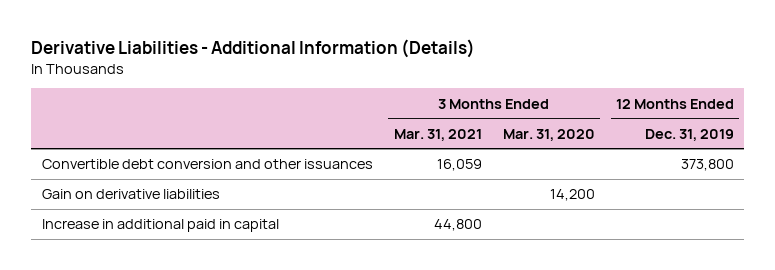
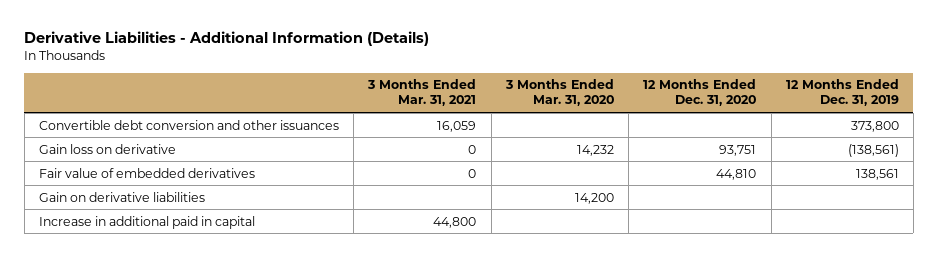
- | 3 Months Ended Mar. 31, 2021 | 3 Months Ended Mar. 31, 2020 | 12 Months Ended Dec. 31, 2019
+ | 3 Months Ended Mar. 31, 2021 | 3 Months Ended Mar. 31, 2020 | 12 Months Ended Dec. 31, 2020 | 12 Months Ended Dec. 31, 2019
+ Gain loss on derivative | 0 | 14,232 | 93,751 | (138,561)
+ Fair value of embedded derivatives | 0 | | 44,810 | 138,561

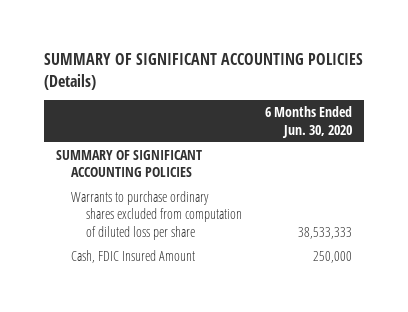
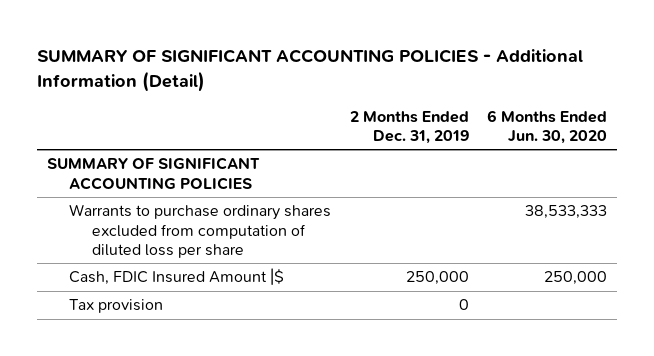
- SUMMARY OF SIGNIFICANT ACCOUNTING POLICIES (Details)
+ SUMMARY OF SIGNIFICANT ACCOUNTING POLICIES - Additional Information (Detail)
- | 6 Months Ended Jun. 30, 2020
+ | 2 Months Ended Dec. 31, 2019 | 6 Months Ended Jun. 30, 2020
- Cash, FDIC Insured Amount | 250,000
+ Cash, FDIC Insured Amount |$ | 250,000 | 250,000
+ Tax provision | 0 |

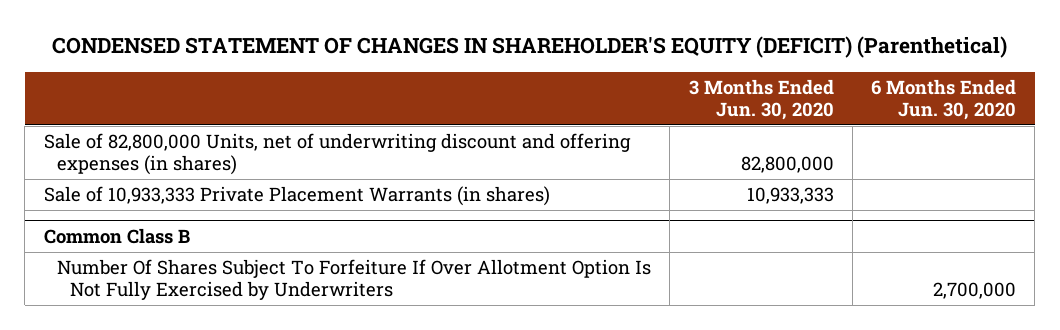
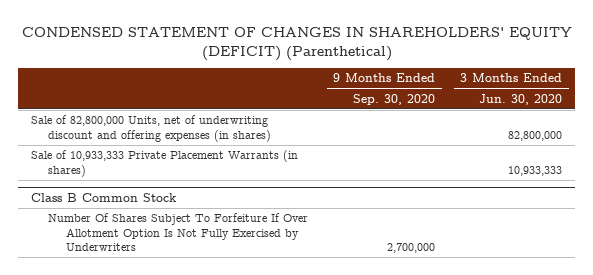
- CONDENSED STATEMENT OF CHANGES IN SHAREHOLDER'S EQUITY (DEFICIT) (Parenthetical)
+ CONDENSED STATEMENT OF CHANGES IN SHAREHOLDERS' EQUITY (DEFICIT) (Parenthetical)
- | 3 Months Ended Jun. 30, 2020 | 6 Months Ended Jun. 30, 2020
+ | 9 Months Ended Sep. 30, 2020 | 3 Months Ended Jun. 30, 2020
- Common Class B
+ Class B Common Stock

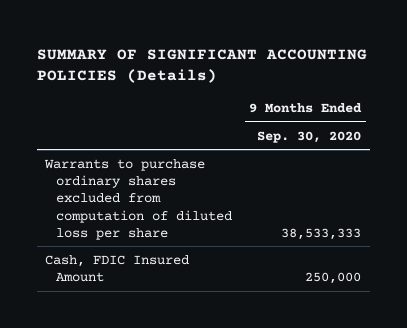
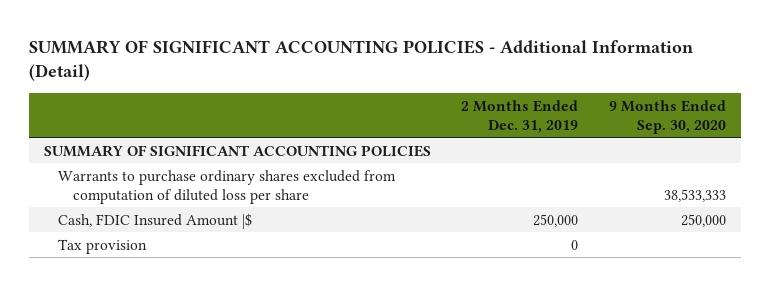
- SUMMARY OF SIGNIFICANT ACCOUNTING POLICIES (Details)
+ SUMMARY OF SIGNIFICANT ACCOUNTING POLICIES - Additional Information (Detail)
- | 9 Months Ended Sep. 30, 2020
+ | 2 Months Ended Dec. 31, 2019 | 9 Months Ended Sep. 30, 2020
+ SUMMARY OF SIGNIFICANT ACCOUNTING POLICIES
- Cash, FDIC Insured Amount | 250,000
+ Cash, FDIC Insured Amount |$ | 250,000 | 250,000
+ Tax provision | 0 |

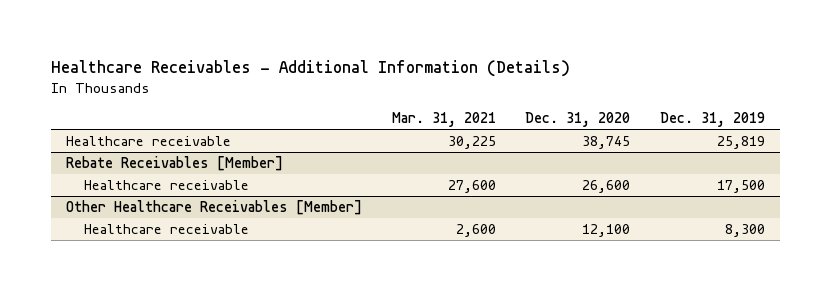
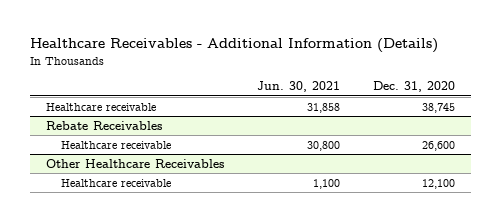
- | Mar. 31, 2021 | Dec. 31, 2020 | Dec. 31, 2019
+ | Jun. 30, 2021 | Dec. 31, 2020
- Rebate Receivables [Member]
+ Rebate Receivables
- Other Healthcare Receivables [Member]
+ Other Healthcare Receivables

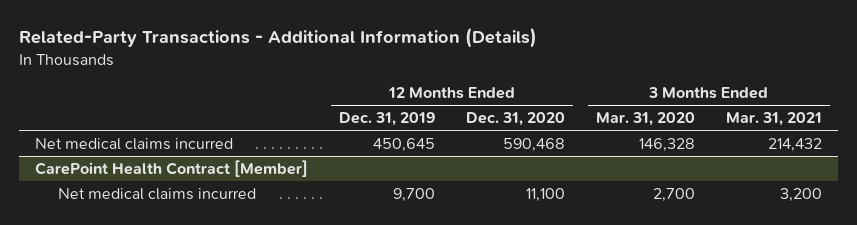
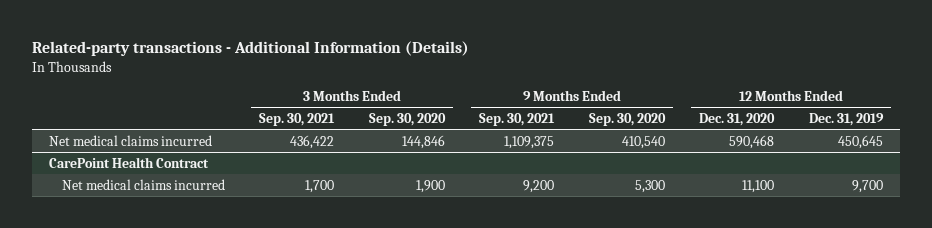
- Related-Party Transactions - Additional Information (Details)
+ Related-party transactions - Additional Information (Details)
- | 12 Months Ended Dec. 31, 2019 | 12 Months Ended Dec. 31, 2020 | 3 Months Ended Mar. 31, 2020 | 3 Months Ended Mar. 31, 2021
+ | 3 Months Ended Sep. 30, 2021 | 3 Months Ended Sep. 30, 2020 | 9 Months Ended Sep. 30, 2021 | 9 Months Ended Sep. 30, 2020 | 12 Months Ended Dec. 31, 2020 | 12 Months Ended Dec. 31, 2019
- CarePoint Health Contract [Member]
+ CarePoint Health Contract

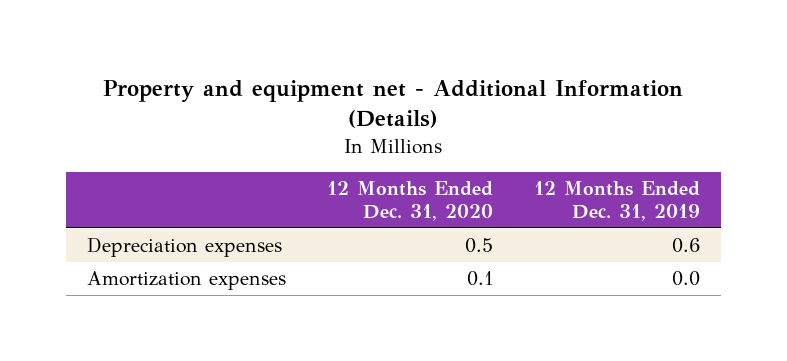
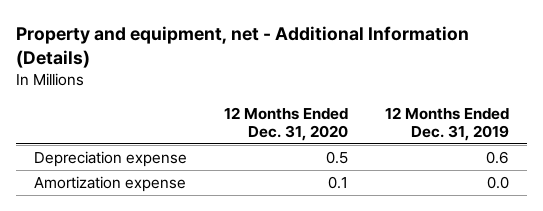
- Property and equipment net - Additional Information (Details)
+ Property and equipment, net - Additional Information (Details)
- Depreciation expenses | 0.5 | 0.6
- Amortization expenses | 0.1 | 0.0
+ Depreciation expense | 0.5 | 0.6
+ Amortization expense | 0.1 | 0.0

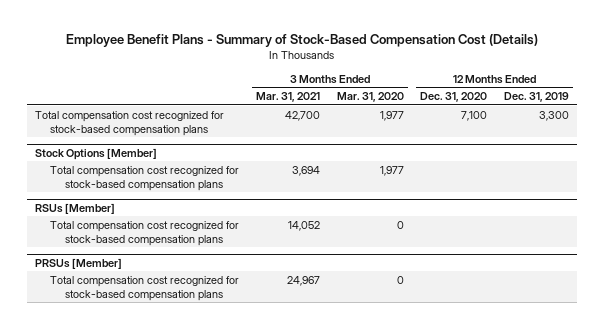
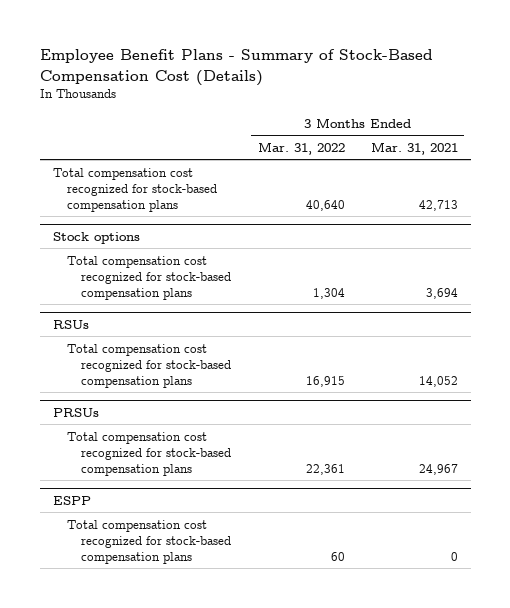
- | 3 Months Ended Mar. 31, 2021 | 3 Months Ended Mar. 31, 2020 | 12 Months Ended Dec. 31, 2020 | 12 Months Ended Dec. 31, 2019
+ | 3 Months Ended Mar. 31, 2022 | 3 Months Ended Mar. 31, 2021
- Total compensation cost recognized for stock-based compensation plans | 42,700 | 1,977 | 7,100 | 3,300
- Stock Options [Member]
+ Total compensation cost recognized for stock-based compensation plans | 40,640 | 42,713
+ Stock options
- RSUs [Member]
+ RSUs
- PRSUs [Member]
+ PRSUs
+ ESPP
+ Total compensation cost recognized for stock-based compensation plans | 60 | 0

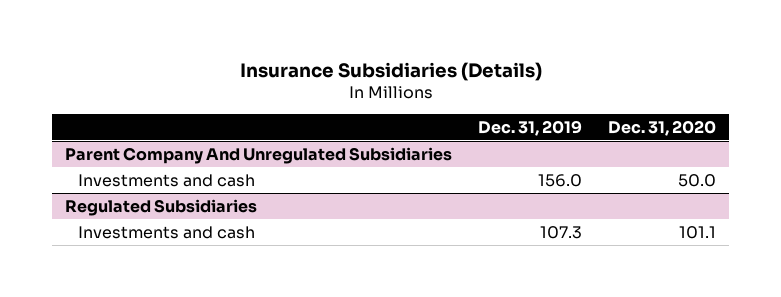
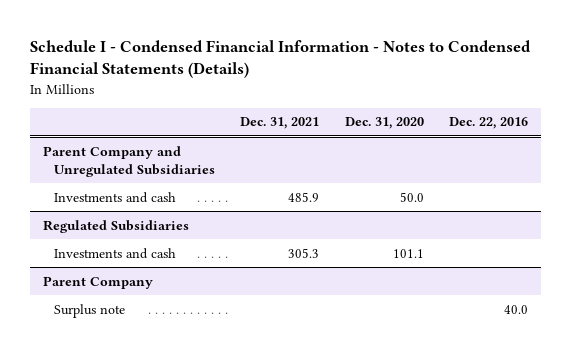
- Insurance Subsidiaries (Details)
+ Schedule I - Condensed Financial Information - Notes to Condensed Financial Statements (Details)
- | Dec. 31, 2019 | Dec. 31, 2020
+ | Dec. 31, 2021 | Dec. 31, 2020 | Dec. 22, 2016
- Parent Company And Unregulated Subsidiaries
+ Parent Company and Unregulated Subsidiaries
+ Parent Company
+ Surplus note | | | 40.0

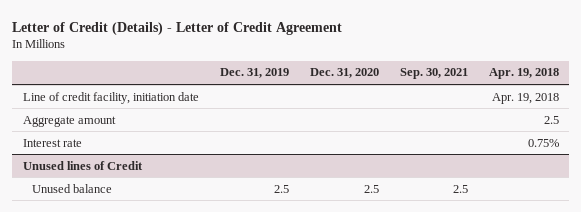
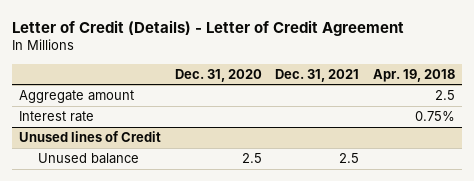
- | Dec. 31, 2019 | Dec. 31, 2020 | Sep. 30, 2021 | Apr. 19, 2018
+ | Dec. 31, 2020 | Dec. 31, 2021 | Apr. 19, 2018
- Line of credit facility, initiation date | | | | Apr. 19, 2018

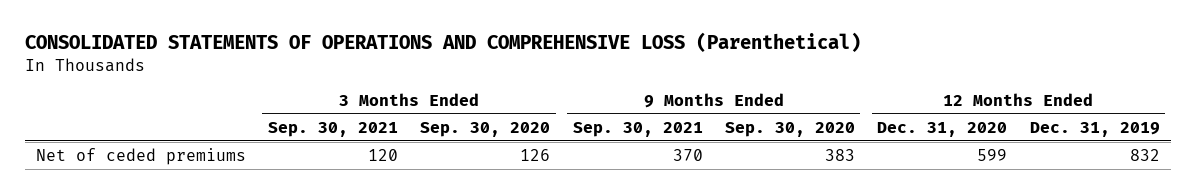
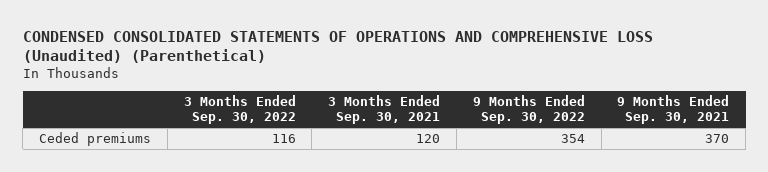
- CONSOLIDATED STATEMENTS OF OPERATIONS AND COMPREHENSIVE LOSS (Parenthetical)
+ CONDENSED CONSOLIDATED STATEMENTS OF OPERATIONS AND COMPREHENSIVE LOSS (Unaudited) (Parenthetical)
- | 3 Months Ended Sep. 30, 2021 | 3 Months Ended Sep. 30, 2020 | 9 Months Ended Sep. 30, 2021 | 9 Months Ended Sep. 30, 2020 | 12 Months Ended Dec. 31, 2020 | 12 Months Ended Dec. 31, 2019
+ | 3 Months Ended Sep. 30, 2022 | 3 Months Ended Sep. 30, 2021 | 9 Months Ended Sep. 30, 2022 | 9 Months Ended Sep. 30, 2021
- Net of ceded premiums | 120 | 126 | 370 | 383 | 599 | 832
+ Ceded premiums | 116 | 120 | 354 | 370

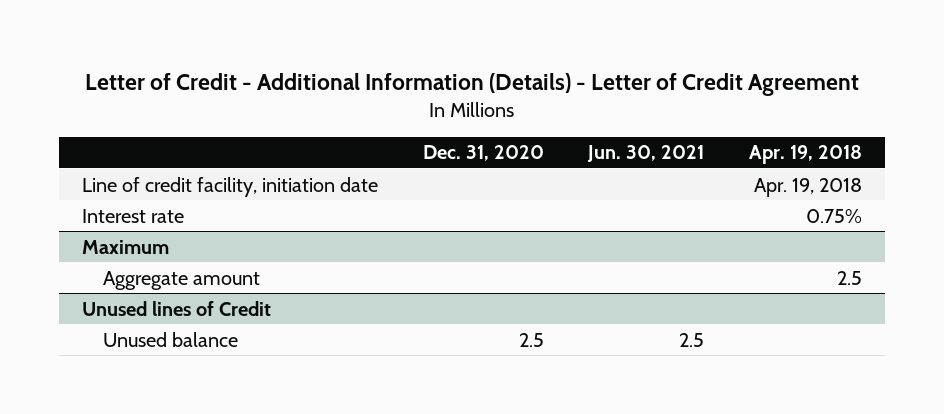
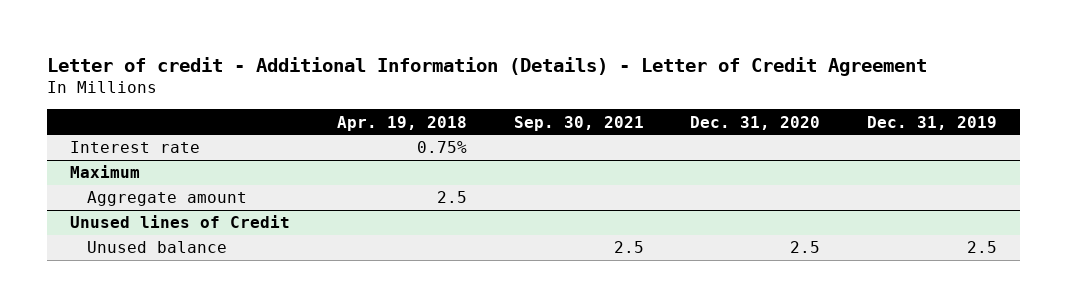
- Letter of Credit - Additional Information (Details) - Letter of Credit Agreement
+ Letter of credit - Additional Information (Details) - Letter of Credit Agreement
- | Dec. 31, 2020 | Jun. 30, 2021 | Apr. 19, 2018
+ | Apr. 19, 2018 | Sep. 30, 2021 | Dec. 31, 2020 | Dec. 31, 2019
- Line of credit facility, initiation date | | | Apr. 19, 2018

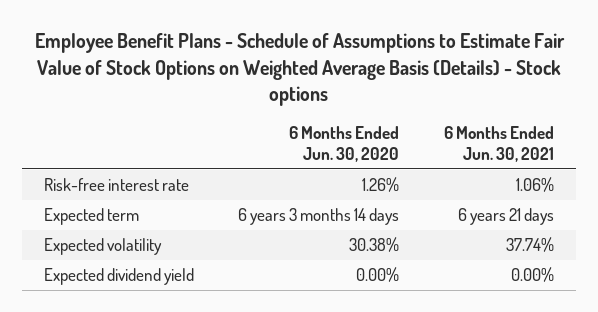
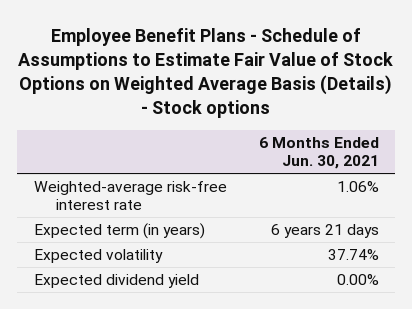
- | 6 Months Ended Jun. 30, 2020 | 6 Months Ended Jun. 30, 2021
+ | 6 Months Ended Jun. 30, 2021
- Risk-free interest rate | 1.26% | 1.06%
- Expected term | 6 years 3 months 14 days | 6 years 21 days
+ Weighted-average risk-free interest rate | 1.06%
+ Expected term (in years) | 6 years 21 days

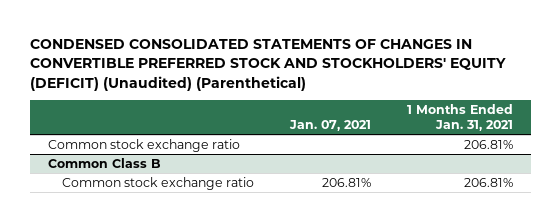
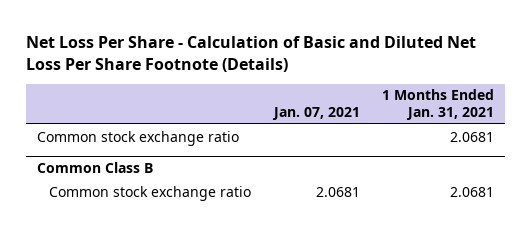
- CONDENSED CONSOLIDATED STATEMENTS OF CHANGES IN CONVERTIBLE PREFERRED STOCK AND STOCKHOLDERS' EQUITY (DEFICIT) (Unaudited) (Parenthetical)
+ Net Loss Per Share - Calculation of Basic and Diluted Net Loss Per Share Footnote (Details)
- Common stock exchange ratio | | 206.81%
+ Common stock exchange ratio | | 2.0681
@ Common Class B
- Common stock exchange ratio | 206.81% | 206.81%
+ Common stock exchange ratio | 2.0681 | 2.0681

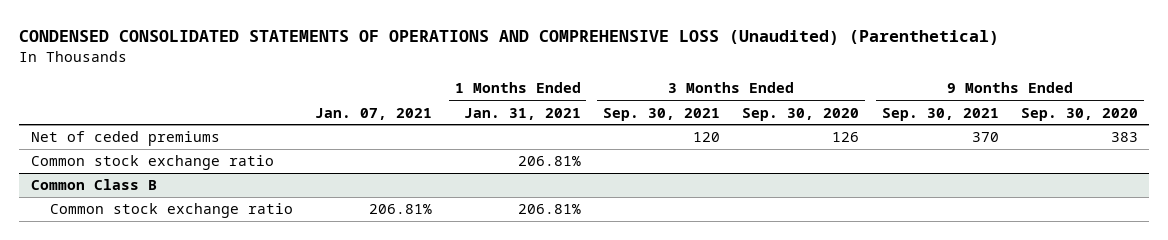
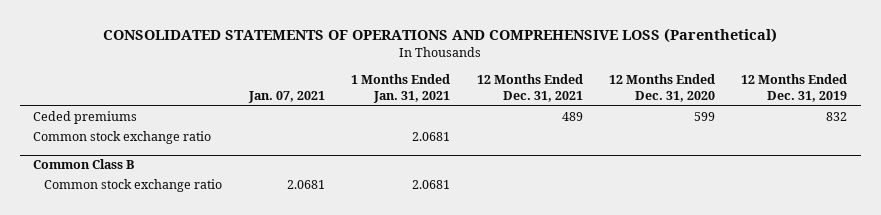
- CONDENSED CONSOLIDATED STATEMENTS OF OPERATIONS AND COMPREHENSIVE LOSS (Unaudited) (Parenthetical)
+ CONSOLIDATED STATEMENTS OF OPERATIONS AND COMPREHENSIVE LOSS (Parenthetical)
- | Jan. 07, 2021 | 1 Months Ended Jan. 31, 2021 | 3 Months Ended Sep. 30, 2021 | 3 Months Ended Sep. 30, 2020 | 9 Months Ended Sep. 30, 2021 | 9 Months Ended Sep. 30, 2020
+ | Jan. 07, 2021 | 1 Months Ended Jan. 31, 2021 | 12 Months Ended Dec. 31, 2021 | 12 Months Ended Dec. 31, 2020 | 12 Months Ended Dec. 31, 2019
- Net of ceded premiums | | | 120 | 126 | 370 | 383
- Common stock exchange ratio | | 206.81% | | | |
+ Ceded premiums | | | 489 | 599 | 832
+ Common stock exchange ratio | | 2.0681 | | |
@ Common Class B
- Common stock exchange ratio | 206.81% | 206.81% | | | |
+ Common stock exchange ratio | 2.0681 | 2.0681 | | |

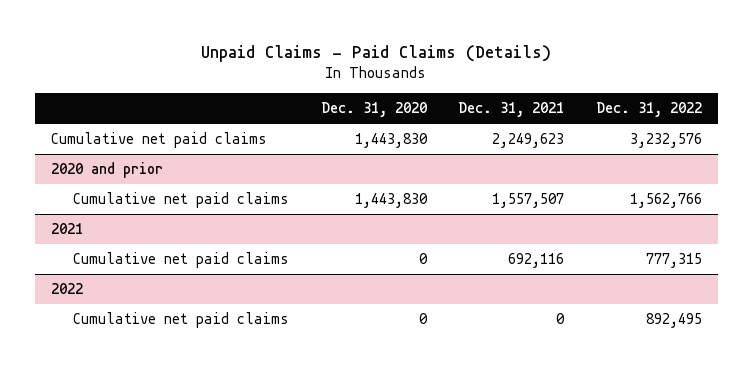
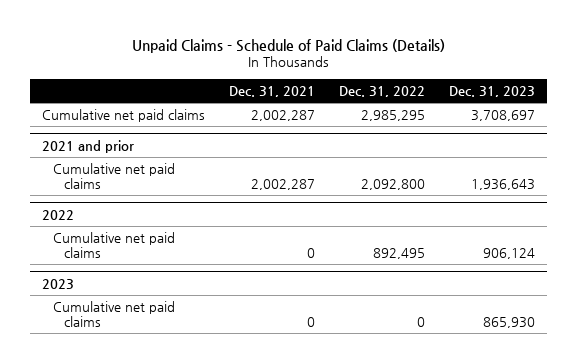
- Unpaid Claims - Paid Claims (Details)
+ Unpaid Claims - Schedule of Paid Claims (Details)
- | Dec. 31, 2020 | Dec. 31, 2021 | Dec. 31, 2022
+ | Dec. 31, 2021 | Dec. 31, 2022 | Dec. 31, 2023
- Cumulative net paid claims | 1,443,830 | 2,249,623 | 3,232,576
- 2020 and prior
- Cumulative net paid claims | 1,443,830 | 1,557,507 | 1,562,766
- 2021
- Cumulative net paid claims | 0 | 692,116 | 777,315
+ Cumulative net paid claims | 2,002,287 | 2,985,295 | 3,708,697
+ 2021 and prior
+ Cumulative net paid claims | 2,002,287 | 2,092,800 | 1,936,643
+ 2023
+ Cumulative net paid claims | 0 | 0 | 865,930

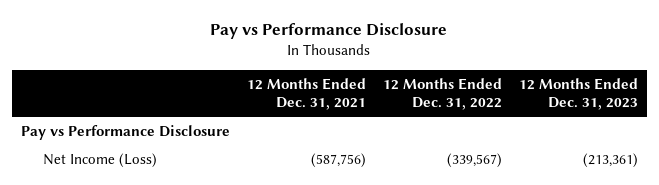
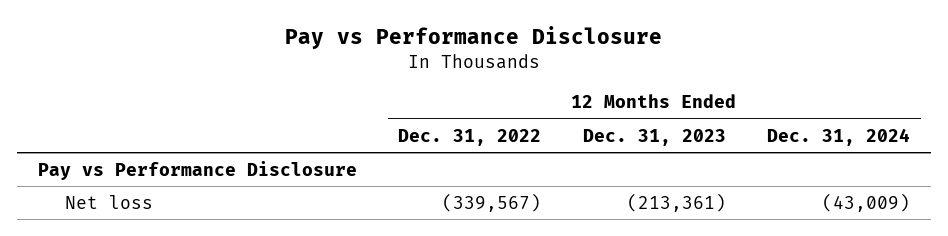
- | 12 Months Ended Dec. 31, 2021 | 12 Months Ended Dec. 31, 2022 | 12 Months Ended Dec. 31, 2023
+ | 12 Months Ended Dec. 31, 2022 | 12 Months Ended Dec. 31, 2023 | 12 Months Ended Dec. 31, 2024
- Net Income (Loss) | (587,756) | (339,567) | (213,361)
+ Net loss | (339,567) | (213,361) | (43,009)

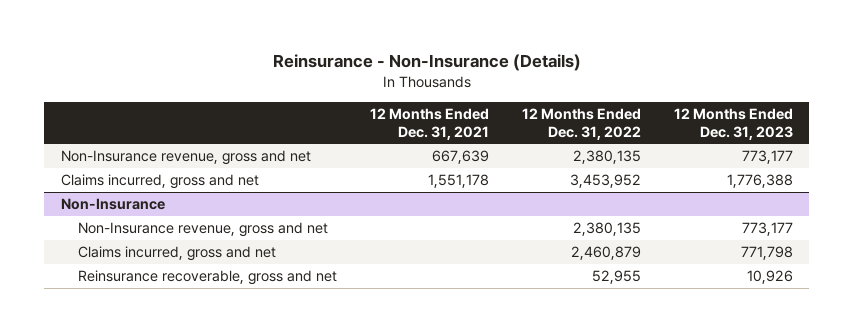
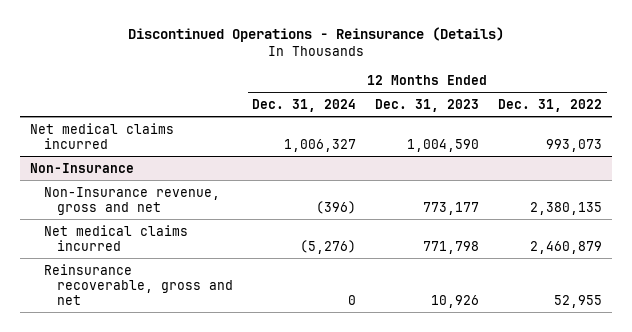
- Reinsurance - Non-Insurance (Details)
+ Discontinued Operations - Reinsurance (Details)
- | 12 Months Ended Dec. 31, 2021 | 12 Months Ended Dec. 31, 2022 | 12 Months Ended Dec. 31, 2023
+ | 12 Months Ended Dec. 31, 2024 | 12 Months Ended Dec. 31, 2023 | 12 Months Ended Dec. 31, 2022
- Non-Insurance revenue, gross and net | 667,639 | 2,380,135 | 773,177
- Claims incurred, gross and net | 1,551,178 | 3,453,952 | 1,776,388
+ Net medical claims incurred | 1,006,327 | 1,004,590 | 993,073
@ Non-Insurance
- Claims incurred, gross and net | | 2,460,879 | 771,798
+ Net medical claims incurred | (5,276) | 771,798 | 2,460,879

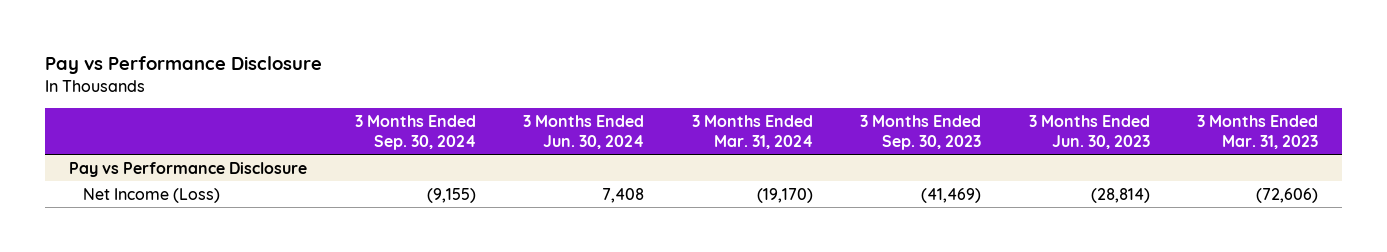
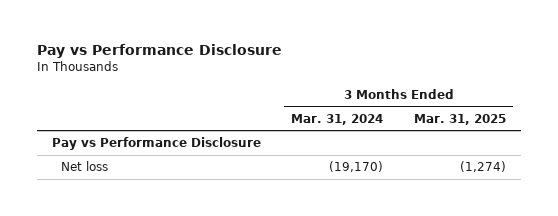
- | 3 Months Ended Sep. 30, 2024 | 3 Months Ended Jun. 30, 2024 | 3 Months Ended Mar. 31, 2024 | 3 Months Ended Sep. 30, 2023 | 3 Months Ended Jun. 30, 2023 | 3 Months Ended Mar. 31, 2023
+ | 3 Months Ended Mar. 31, 2024 | 3 Months Ended Mar. 31, 2025
- Net Income (Loss) | (9,155) | 7,408 | (19,170) | (41,469) | (28,814) | (72,606)
+ Net loss | (19,170) | (1,274)

